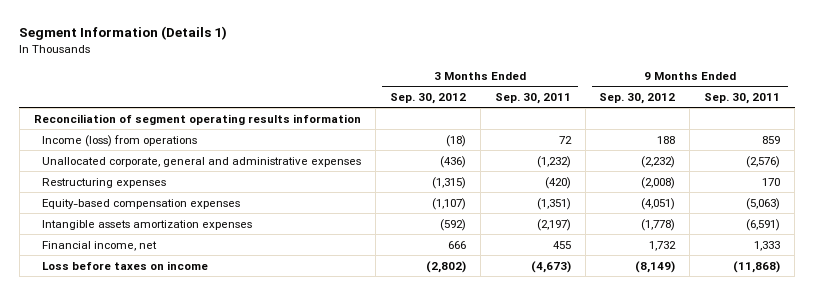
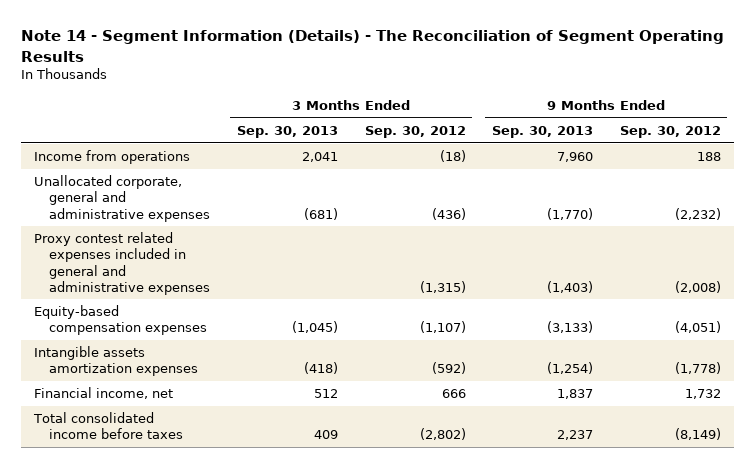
- Segment Information (Details 1)
+ Note 14 - Segment Information (Details) - The Reconciliation of Segment Operating Results
- | 3 Months Ended Sep. 30, 2012 | 3 Months Ended Sep. 30, 2011 | 9 Months Ended Sep. 30, 2012 | 9 Months Ended Sep. 30, 2011
+ | 3 Months Ended Sep. 30, 2013 | 3 Months Ended Sep. 30, 2012 | 9 Months Ended Sep. 30, 2013 | 9 Months Ended Sep. 30, 2012
- Reconciliation of segment operating results information
- Income (loss) from operations | (18) | 72 | 188 | 859
+ Income from operations | 2,041 | (18) | 7,960 | 188
- Restructuring expenses | (1,315) | (420) | (2,008) | 170
+ Proxy contest related expenses included in general and administrative expenses | | (1,315) | (1,403) | (2,008)
- Loss before taxes on income | (2,802) | (4,673) | (8,149) | (11,868)
+ Total consolidated income before taxes | 409 | (2,802) | 2,237 | (8,149)

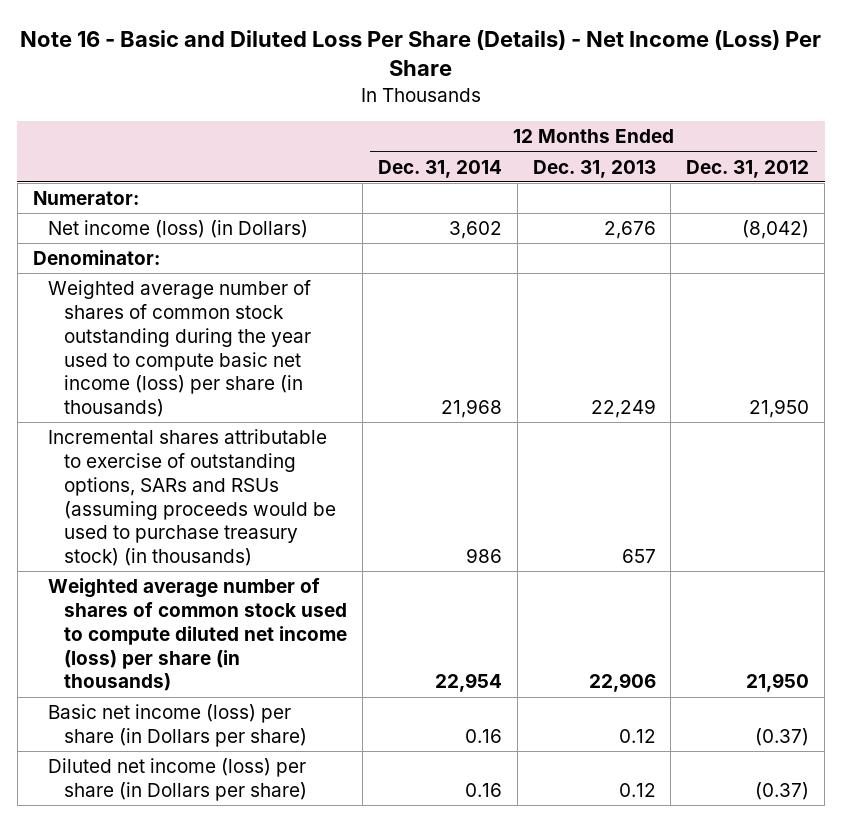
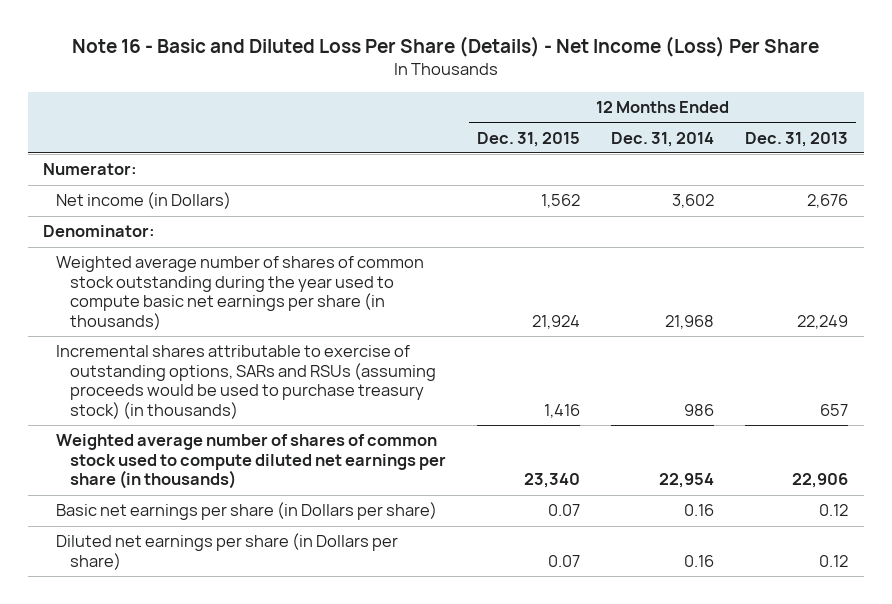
- | 12 Months Ended Dec. 31, 2014 | 12 Months Ended Dec. 31, 2013 | 12 Months Ended Dec. 31, 2012
+ | 12 Months Ended Dec. 31, 2015 | 12 Months Ended Dec. 31, 2014 | 12 Months Ended Dec. 31, 2013
- Net income (loss) (in Dollars) | 3,602 | 2,676 | (8,042)
+ Net income (in Dollars) | 1,562 | 3,602 | 2,676
- Weighted average number of shares of common stock outstanding during the year used to compute basic net income (loss) per share (in thousands) | 21,968 | 22,249 | 21,950
+ Weighted average number of shares of common stock outstanding during the year used to compute basic net earnings per share (in thousands) | 21,924 | 21,968 | 22,249
- Weighted average number of shares of common stock used to compute diluted net income (loss) per share (in thousands) | 22,954 | 22,906 | 21,950
- Basic net income (loss) per share (in Dollars per share) | 0.16 | 0.12 | (0.37)
- Diluted net income (loss) per share (in Dollars per share) | 0.16 | 0.12 | (0.37)
+ Weighted average number of shares of common stock used to compute diluted net earnings per share (in thousands) | 23,340 | 22,954 | 22,906
+ Basic net earnings per share (in Dollars per share) | 0.07 | 0.16 | 0.12
+ Diluted net earnings per share (in Dollars per share) | 0.07 | 0.16 | 0.12

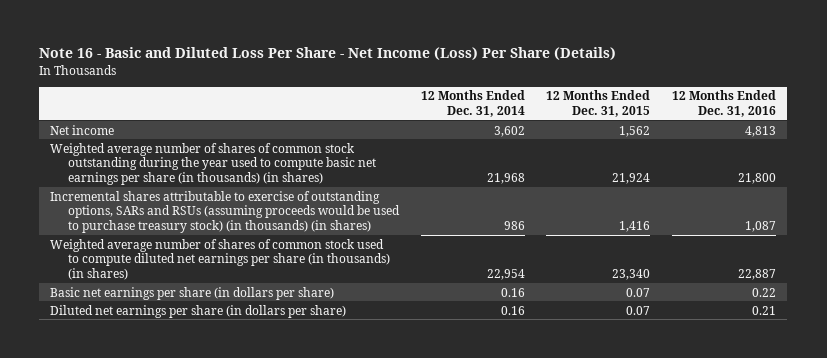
- Note 16 - Basic and Diluted Loss Per Share (Details) - Net Income (Loss) Per Share
+ Note 16 - Basic and Diluted Loss Per Share - Net Income (Loss) Per Share (Details)
- | 12 Months Ended Dec. 31, 2015 | 12 Months Ended Dec. 31, 2014 | 12 Months Ended Dec. 31, 2013
+ | 12 Months Ended Dec. 31, 2014 | 12 Months Ended Dec. 31, 2015 | 12 Months Ended Dec. 31, 2016
- Numerator:
- Net income (in Dollars) | 1,562 | 3,602 | 2,676
- Denominator:
- Weighted average number of shares of common stock outstanding during the year used to compute basic net earnings per share (in thousands) | 21,924 | 21,968 | 22,249
- Incremental shares attributable to exercise of outstanding options, SARs and RSUs (assuming proceeds would be used to purchase treasury stock) (in thousands) | 1,416 | 986 | 657
- Weighted average number of shares of common stock used to compute diluted net earnings per share (in thousands) | 23,340 | 22,954 | 22,906
- Basic net earnings per share (in Dollars per share) | 0.07 | 0.16 | 0.12
- Diluted net earnings per share (in Dollars per share) | 0.07 | 0.16 | 0.12
+ Net income | 3,602 | 1,562 | 4,813
+ Weighted average number of shares of common stock outstanding during the year used to compute basic net earnings per share (in thousands) (in shares) | 21,968 | 21,924 | 21,800
+ Incremental shares attributable to exercise of outstanding options, SARs and RSUs (assuming proceeds would be used to purchase treasury stock) (in thousands) (in shares) | 986 | 1,416 | 1,087
+ Weighted average number of shares of common stock used to compute diluted net earnings per share (in thousands) (in shares) | 22,954 | 23,340 | 22,887
+ Basic net earnings per share (in dollars per share) | 0.16 | 0.07 | 0.22
+ Diluted net earnings per share (in dollars per share) | 0.16 | 0.07 | 0.21

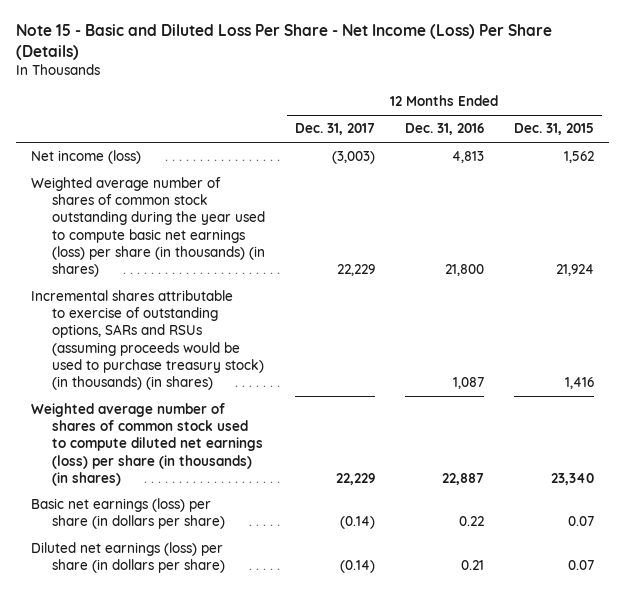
- Note 16 - Basic and Diluted Loss Per Share - Net Income (Loss) Per Share (Details)
+ Note 15 - Basic and Diluted Loss Per Share - Net Income (Loss) Per Share (Details)
- | 12 Months Ended Dec. 31, 2014 | 12 Months Ended Dec. 31, 2015 | 12 Months Ended Dec. 31, 2016
+ | 12 Months Ended Dec. 31, 2017 | 12 Months Ended Dec. 31, 2016 | 12 Months Ended Dec. 31, 2015
- Net income | 3,602 | 1,562 | 4,813
- Weighted average number of shares of common stock outstanding during the year used to compute basic net earnings per share (in thousands) (in shares) | 21,968 | 21,924 | 21,800
+ Net income (loss) | (3,003) | 4,813 | 1,562
+ Weighted average number of shares of common stock outstanding during the year used to compute basic net earnings (loss) per share (in thousands) (in shares) | 22,229 | 21,800 | 21,924
- Weighted average number of shares of common stock used to compute diluted net earnings per share (in thousands) (in shares) | 22,954 | 23,340 | 22,887
- Basic net earnings per share (in dollars per share) | 0.16 | 0.07 | 0.22
- Diluted net earnings per share (in dollars per share) | 0.16 | 0.07 | 0.21
+ Weighted average number of shares of common stock used to compute diluted net earnings (loss) per share (in thousands) (in shares) | 22,229 | 22,887 | 23,340
+ Basic net earnings (loss) per share (in dollars per share) | (0.14) | 0.22 | 0.07
+ Diluted net earnings (loss) per share (in dollars per share) | (0.14) | 0.21 | 0.07

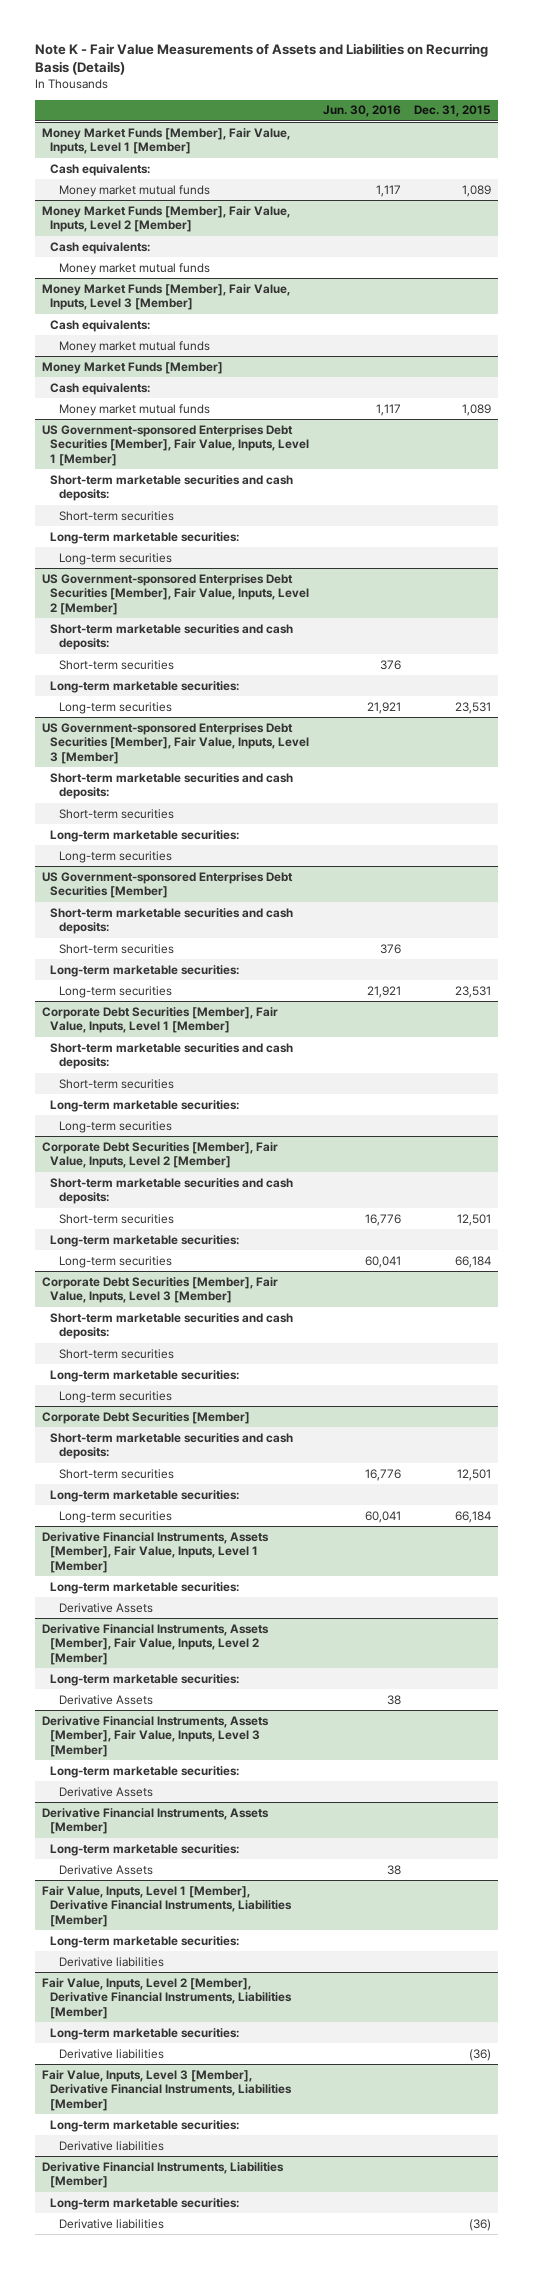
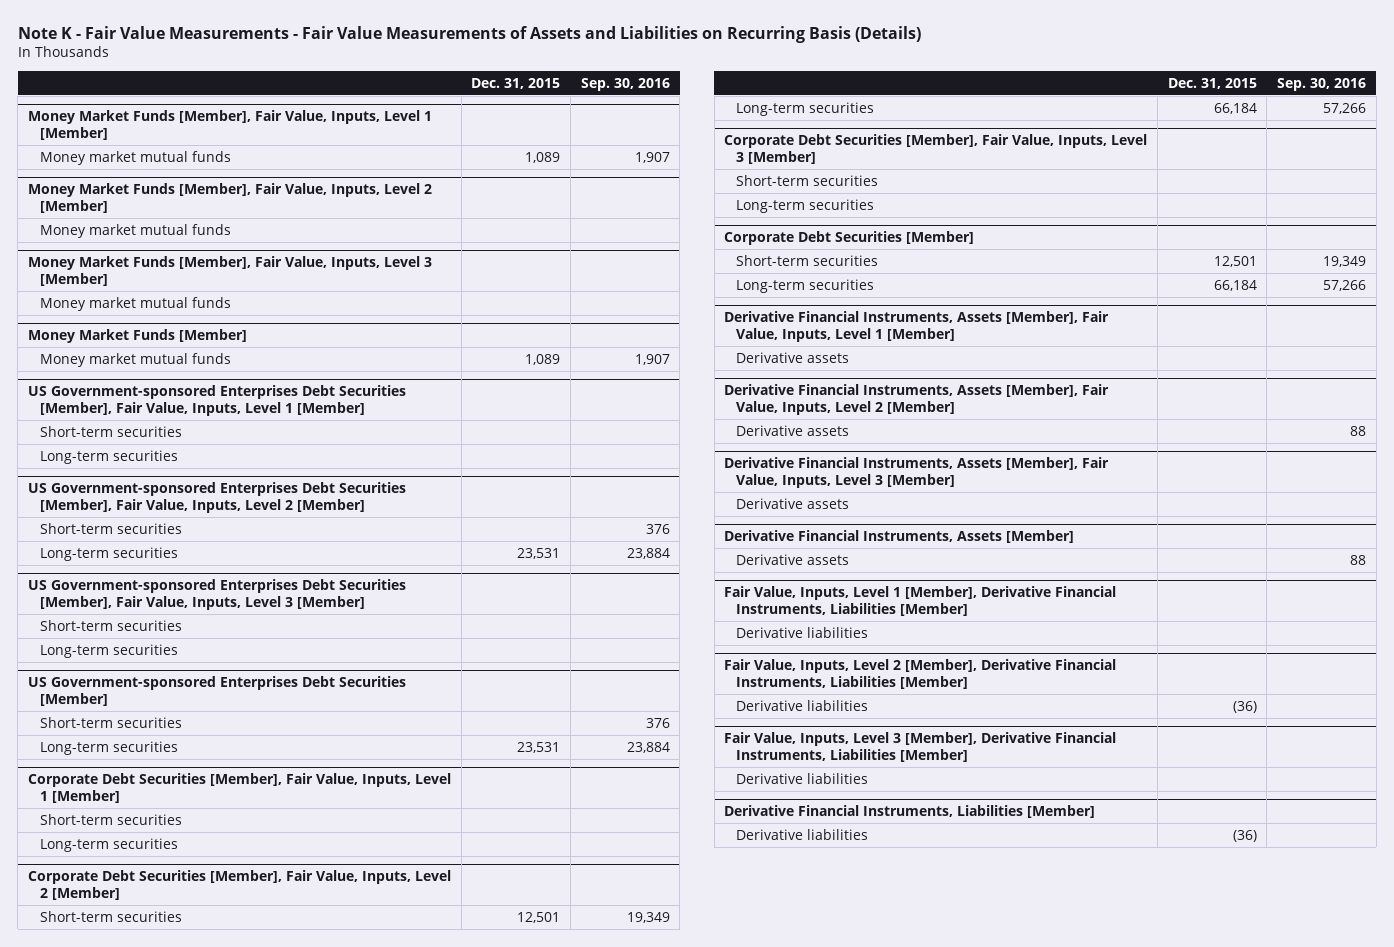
- Note K - Fair Value Measurements of Assets and Liabilities on Recurring Basis (Details)
+ Note K - Fair Value Measurements - Fair Value Measurements of Assets and Liabilities on Recurring Basis (Details)
- | Jun. 30, 2016 | Dec. 31, 2015
+ | Dec. 31, 2015 | Sep. 30, 2016
@ Money Market Funds [Member], Fair Value, Inputs, Level 1 [Member]
- Cash equivalents:
@ Money Market Funds [Member], Fair Value, Inputs, Level 2 [Member]
- Cash equivalents:
@ Money Market Funds [Member], Fair Value, Inputs, Level 3 [Member]
- Cash equivalents:
@ Money Market Funds [Member]
- Cash equivalents:
@ US Government-sponsored Enterprises Debt Securities [Member], Fair Value, Inputs, Level 1 [Member]
- Short-term marketable securities and cash deposits:
- Long-term marketable securities:
@ US Government-sponsored Enterprises Debt Securities [Member], Fair Value, Inputs, Level 2 [Member]
- Short-term marketable securities and cash deposits:
- Long-term marketable securities:
@ US Government-sponsored Enterprises Debt Securities [Member], Fair Value, Inputs, Level 3 [Member]
- Short-term marketable securities and cash deposits:
- Long-term marketable securities:
@ US Government-sponsored Enterprises Debt Securities [Member]
- Short-term marketable securities and cash deposits:
- Long-term marketable securities:
@ Corporate Debt Securities [Member], Fair Value, Inputs, Level 1 [Member]
- Short-term marketable securities and cash deposits:
- Long-term marketable securities:
@ Corporate Debt Securities [Member], Fair Value, Inputs, Level 2 [Member]
- Short-term marketable securities and cash deposits:
- Long-term marketable securities:
@ Corporate Debt Securities [Member], Fair Value, Inputs, Level 3 [Member]
- Short-term marketable securities and cash deposits:
- Long-term marketable securities:
@ Corporate Debt Securities [Member]
- Short-term marketable securities and cash deposits:
- Long-term marketable securities:
@ Derivative Financial Instruments, Assets [Member], Fair Value, Inputs, Level 1 [Member]
- Long-term marketable securities:
- Derivative Assets
+ Derivative assets
@ Derivative Financial Instruments, Assets [Member], Fair Value, Inputs, Level 2 [Member]
- Long-term marketable securities:
- Derivative Assets | 38 |
+ Derivative assets | | 88
@ Derivative Financial Instruments, Assets [Member], Fair Value, Inputs, Level 3 [Member]
- Long-term marketable securities:
- Derivative Assets
+ Derivative assets
@ Derivative Financial Instruments, Assets [Member]
- Long-term marketable securities:
- Derivative Assets | 38 |
+ Derivative assets | | 88
@ Fair Value, Inputs, Level 1 [Member], Derivative Financial Instruments, Liabilities [Member]
- Long-term marketable securities:
@ Fair Value, Inputs, Level 2 [Member], Derivative Financial Instruments, Liabilities [Member]
- Long-term marketable securities:
@ Fair Value, Inputs, Level 3 [Member], Derivative Financial Instruments, Liabilities [Member]
- Long-term marketable securities:
@ Derivative Financial Instruments, Liabilities [Member]
- Long-term marketable securities:

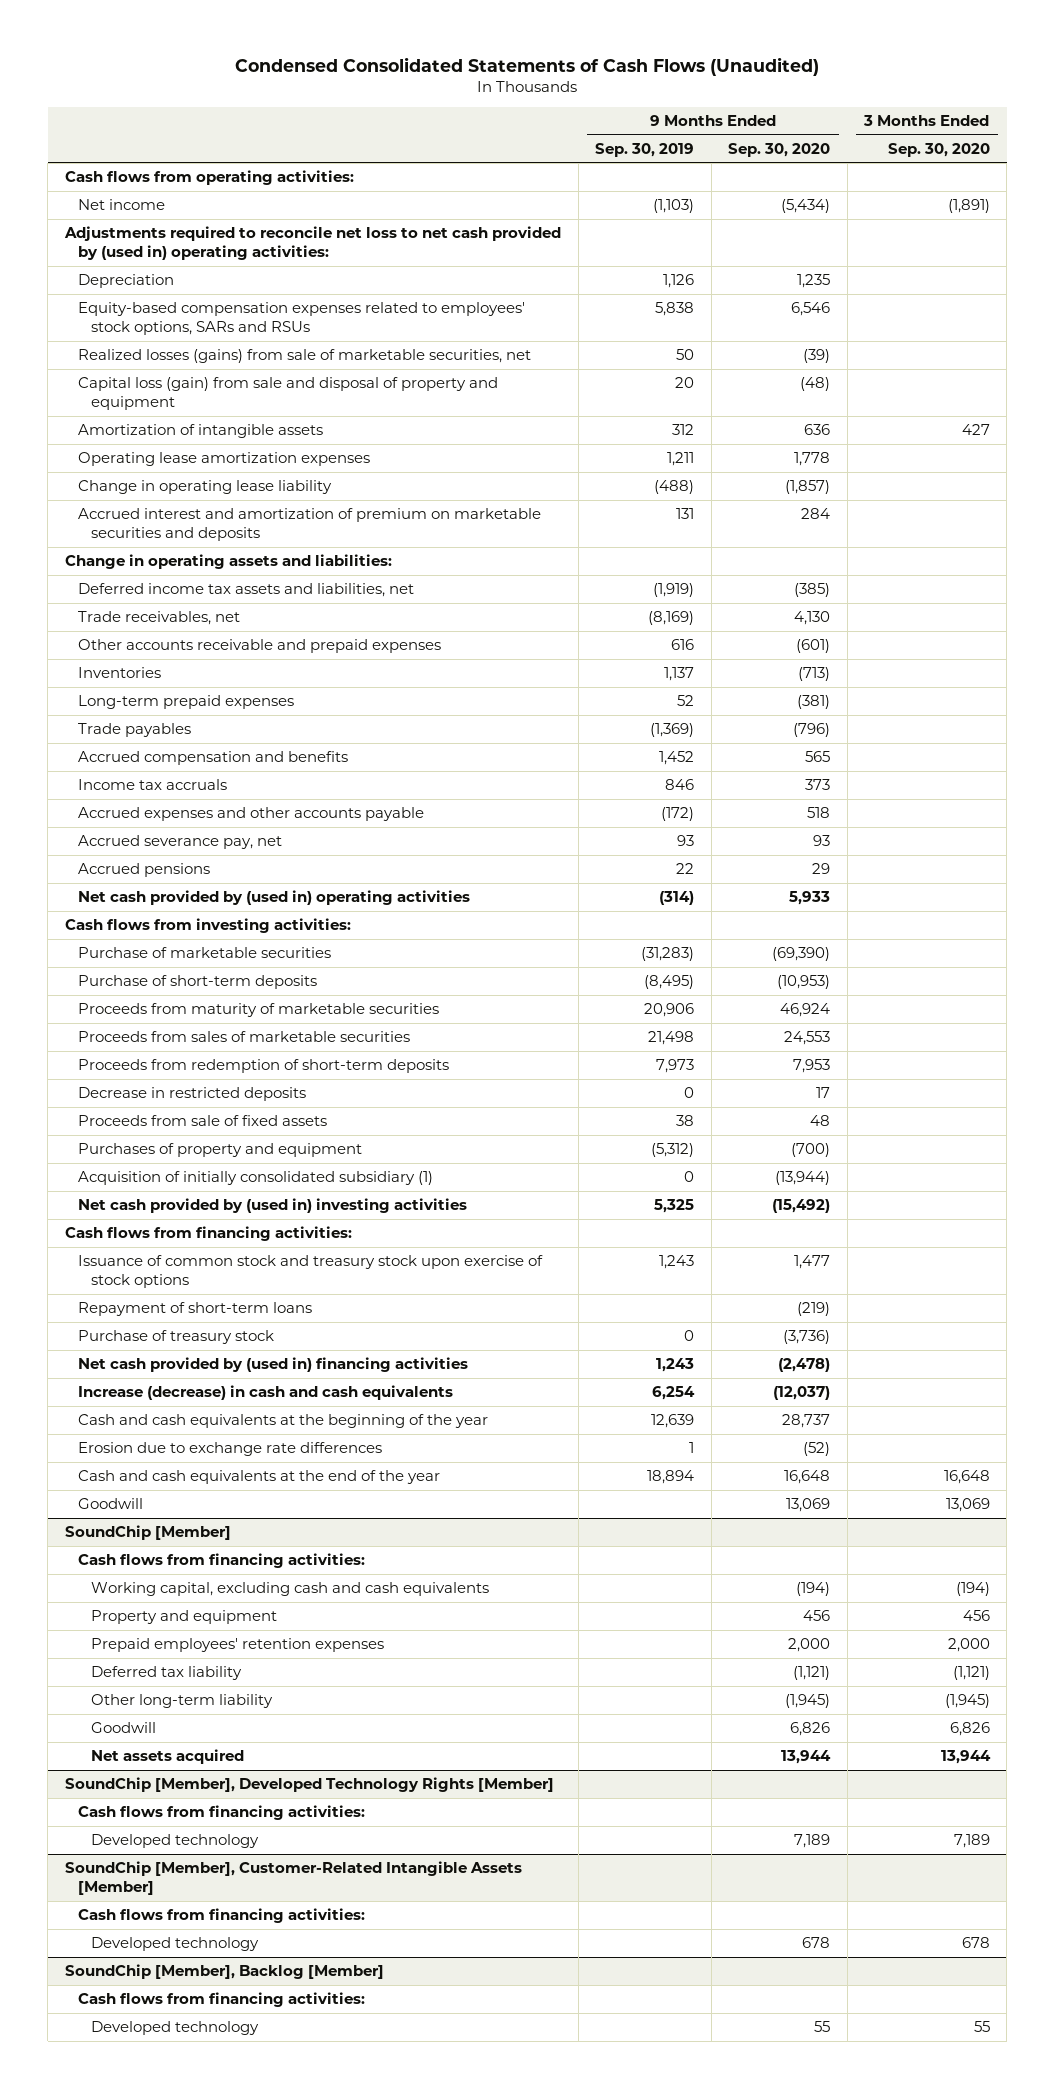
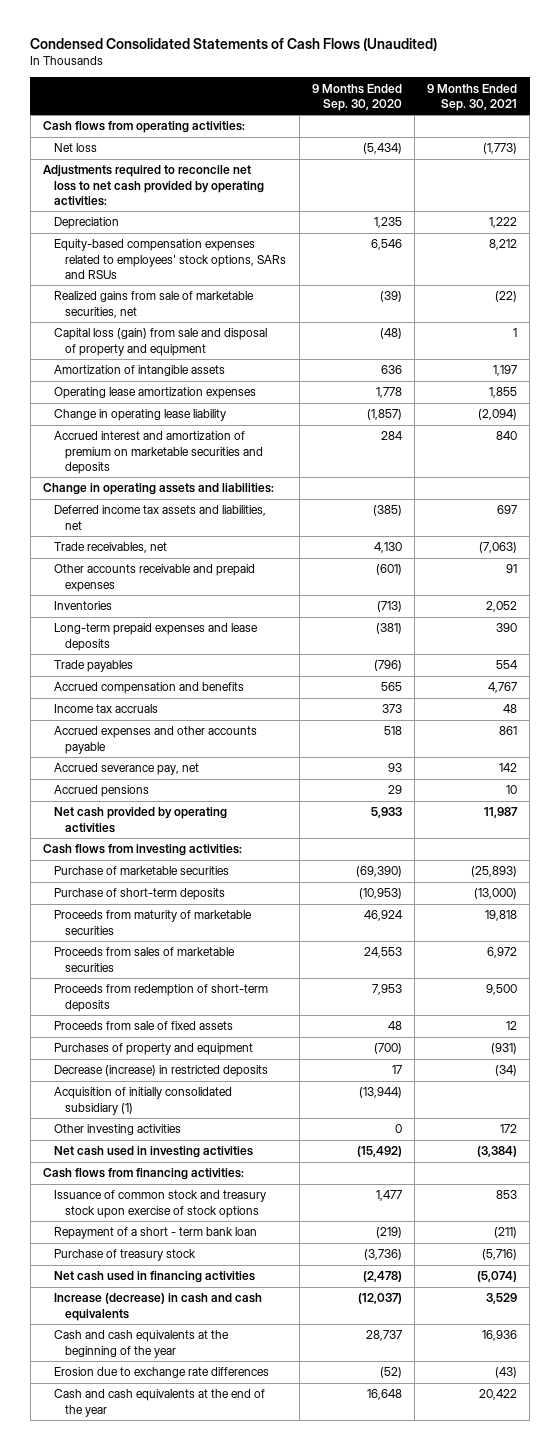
- | 9 Months Ended Sep. 30, 2019 | 9 Months Ended Sep. 30, 2020 | 3 Months Ended Sep. 30, 2020
+ | 9 Months Ended Sep. 30, 2020 | 9 Months Ended Sep. 30, 2021
- Net income | (1,103) | (5,434) | (1,891)
- Adjustments required to reconcile net loss to net cash provided by (used in) operating activities:
+ Net loss | (5,434) | (1,773)
+ Adjustments required to reconcile net loss to net cash provided by operating activities:
- Realized losses (gains) from sale of marketable securities, net | 50 | (39) |
+ Realized gains from sale of marketable securities, net | (39) | (22)
- Long-term prepaid expenses | 52 | (381) |
+ Long-term prepaid expenses and lease deposits | (381) | 390
- Net cash provided by (used in) operating activities | (314) | 5,933 |
+ Net cash provided by operating activities | 5,933 | 11,987
- Decrease in restricted deposits | 0 | 17 |
+ Decrease (increase) in restricted deposits | 17 | (34)
- Net cash provided by (used in) investing activities | 5,325 | (15,492) |
+ Other investing activities | 0 | 172
+ Net cash used in investing activities | (15,492) | (3,384)
- Repayment of short-term loans | | (219) |
+ Repayment of a short - term bank loan | (219) | (211)
- Net cash provided by (used in) financing activities | 1,243 | (2,478) |
+ Net cash used in financing activities | (2,478) | (5,074)
- Goodwill | | 13,069 | 13,069
- SoundChip [Member]
- Cash flows from financing activities:
- Working capital, excluding cash and cash equivalents | | (194) | (194)
- Property and equipment | | 456 | 456
- Prepaid employees' retention expenses | | 2,000 | 2,000
- Deferred tax liability | | (1,121) | (1,121)
- Other long-term liability | | (1,945) | (1,945)
- Goodwill | | 6,826 | 6,826
- Net assets acquired | | 13,944 | 13,944
- SoundChip [Member], Developed Technology Rights [Member]
- Cash flows from financing activities:
- Developed technology | | 7,189 | 7,189
- SoundChip [Member], Customer-Related Intangible Assets [Member]
- Cash flows from financing activities:
- Developed technology | | 678 | 678
- SoundChip [Member], Backlog [Member]
- Cash flows from financing activities:
- Developed technology | | 55 | 55

